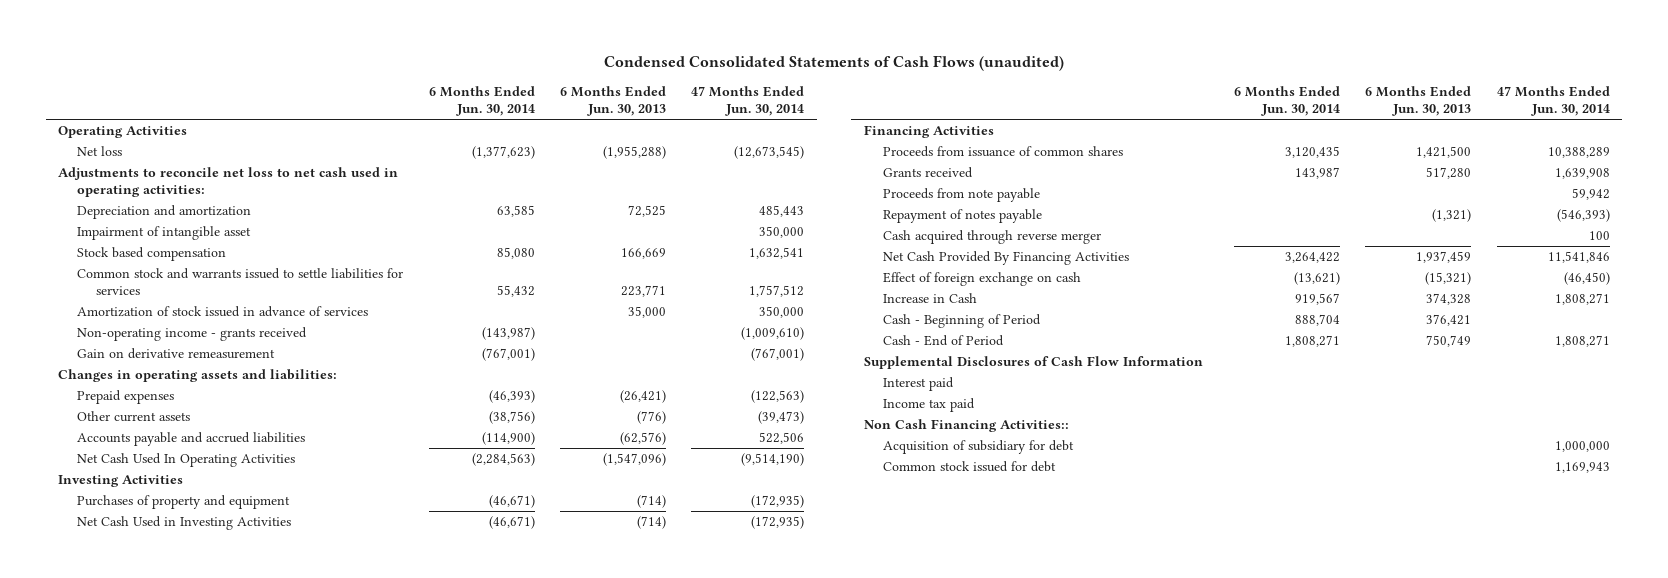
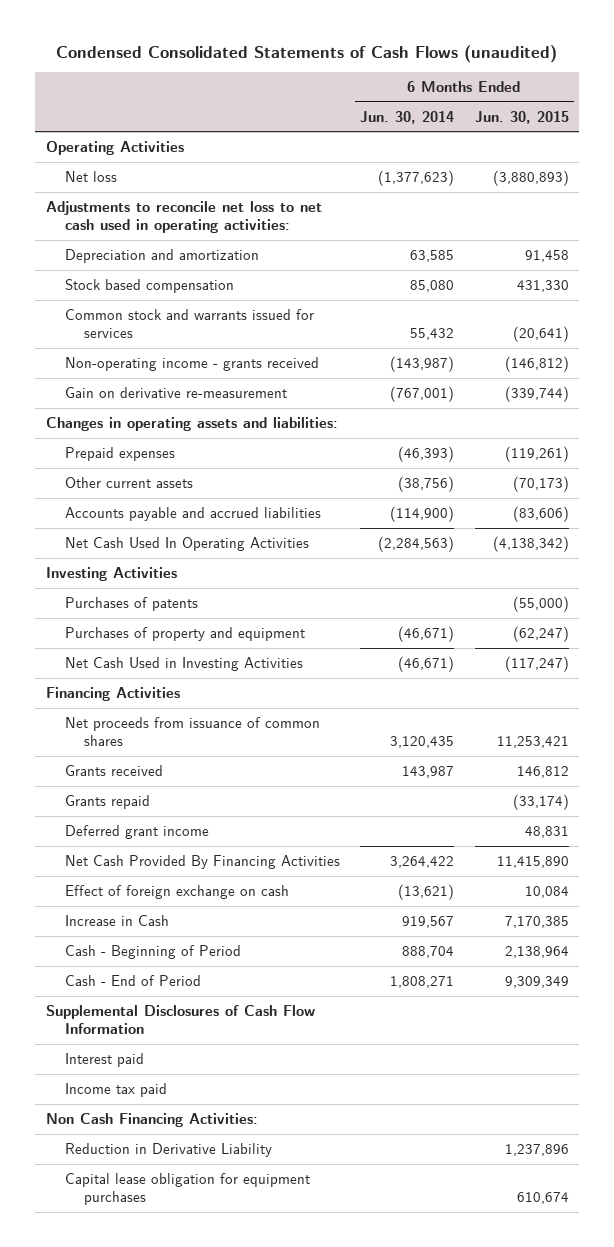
- | 6 Months Ended Jun. 30, 2014 | 6 Months Ended Jun. 30, 2013 | 47 Months Ended Jun. 30, 2014
+ | 6 Months Ended Jun. 30, 2014 | 6 Months Ended Jun. 30, 2015
- Impairment of intangible asset | | | 350,000
- Common stock and warrants issued to settle liabilities for services | 55,432 | 223,771 | 1,757,512
- Amortization of stock issued in advance of services | | 35,000 | 350,000
+ Common stock and warrants issued for services | 55,432 | (20,641)
- Gain on derivative remeasurement | (767,001) | | (767,001)
+ Gain on derivative re-measurement | (767,001) | (339,744)
+ Purchases of patents | | (55,000)
- Proceeds from issuance of common shares | 3,120,435 | 1,421,500 | 10,388,289
+ Net proceeds from issuance of common shares | 3,120,435 | 11,253,421
- Proceeds from note payable | | | 59,942
- Repayment of notes payable | | (1,321) | (546,393)
- Cash acquired through reverse merger | | | 100
+ Grants repaid | | (33,174)
+ Deferred grant income | | 48,831
- Non Cash Financing Activities::
- Acquisition of subsidiary for debt | | | 1,000,000
- Common stock issued for debt | | | 1,169,943
+ Non Cash Financing Activities:
+ Reduction in Derivative Liability | | 1,237,896
+ Capital lease obligation for equipment purchases | | 610,674

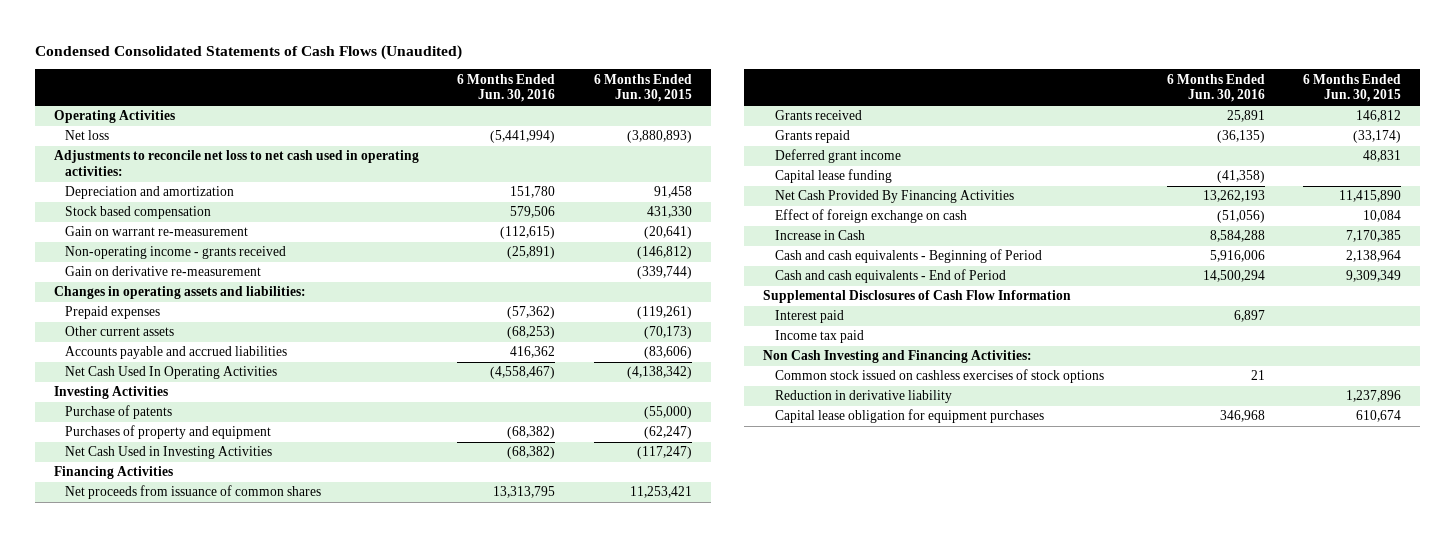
- Condensed Consolidated Statements of Cash Flows (unaudited)
+ Condensed Consolidated Statements of Cash Flows (Unaudited)
- | 6 Months Ended Jun. 30, 2014 | 6 Months Ended Jun. 30, 2015
+ | 6 Months Ended Jun. 30, 2016 | 6 Months Ended Jun. 30, 2015
- Common stock and warrants issued for services | 55,432 | (20,641)
+ Gain on warrant re-measurement | (112,615) | (20,641)
- Purchases of patents | | (55,000)
+ Purchase of patents | | (55,000)
+ Capital lease funding | (41,358) |
- Cash - Beginning of Period | 888,704 | 2,138,964
- Cash - End of Period | 1,808,271 | 9,309,349
+ Cash and cash equivalents - Beginning of Period | 5,916,006 | 2,138,964
+ Cash and cash equivalents - End of Period | 14,500,294 | 9,309,349
- Non Cash Financing Activities:
- Reduction in Derivative Liability | | 1,237,896
+ Non Cash Investing and Financing Activities:
+ Common stock issued on cashless exercises of stock options | 21 |
+ Reduction in derivative liability | | 1,237,896

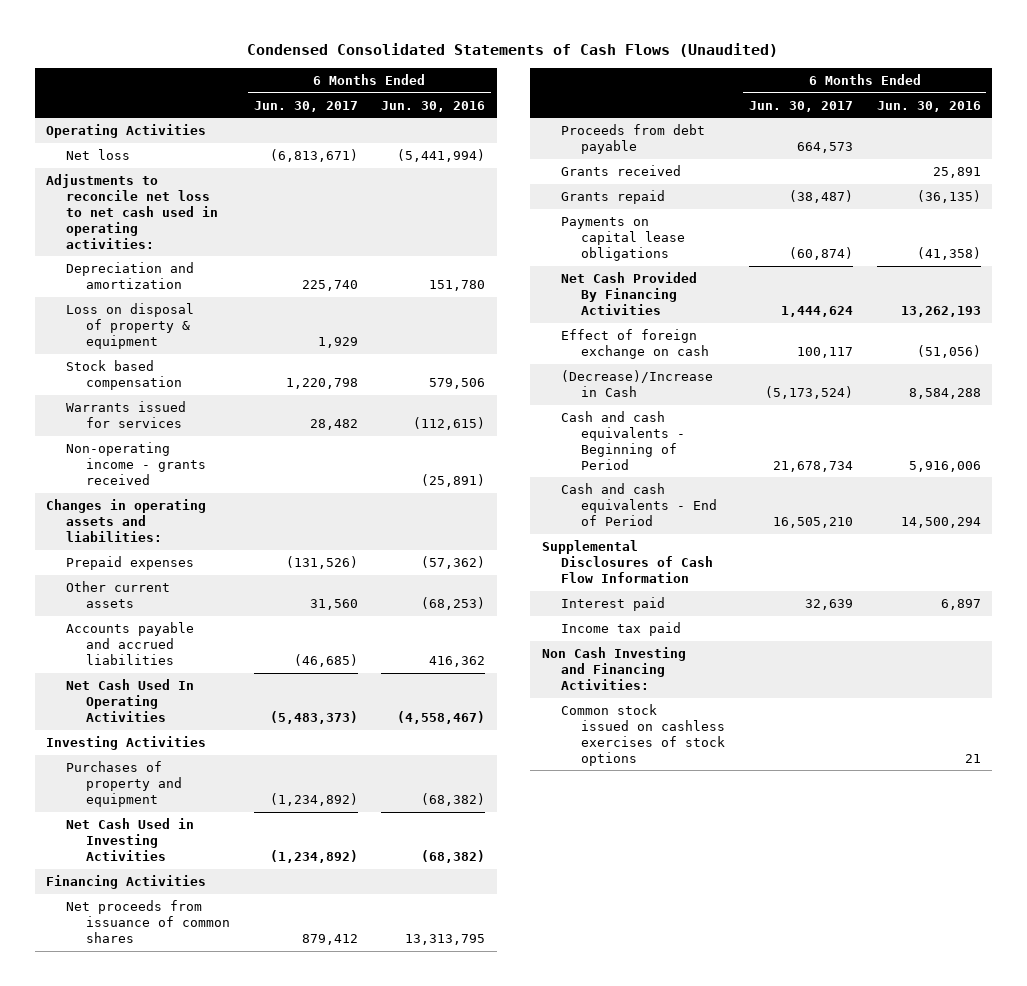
- | 6 Months Ended Jun. 30, 2016 | 6 Months Ended Jun. 30, 2015
+ | 6 Months Ended Jun. 30, 2017 | 6 Months Ended Jun. 30, 2016
+ Loss on disposal of property & equipment | 1,929 |
- Gain on warrant re-measurement | (112,615) | (20,641)
+ Warrants issued for services | 28,482 | (112,615)
- Gain on derivative re-measurement | | (339,744)
- Purchase of patents | | (55,000)
+ Proceeds from debt payable | 664,573 |
- Deferred grant income | | 48,831
- Capital lease funding | (41,358) |
+ Payments on capital lease obligations | (60,874) | (41,358)
- Increase in Cash | 8,584,288 | 7,170,385
+ (Decrease)/Increase in Cash | (5,173,524) | 8,584,288
- Reduction in derivative liability | | 1,237,896
- Capital lease obligation for equipment purchases | 346,968 | 610,674

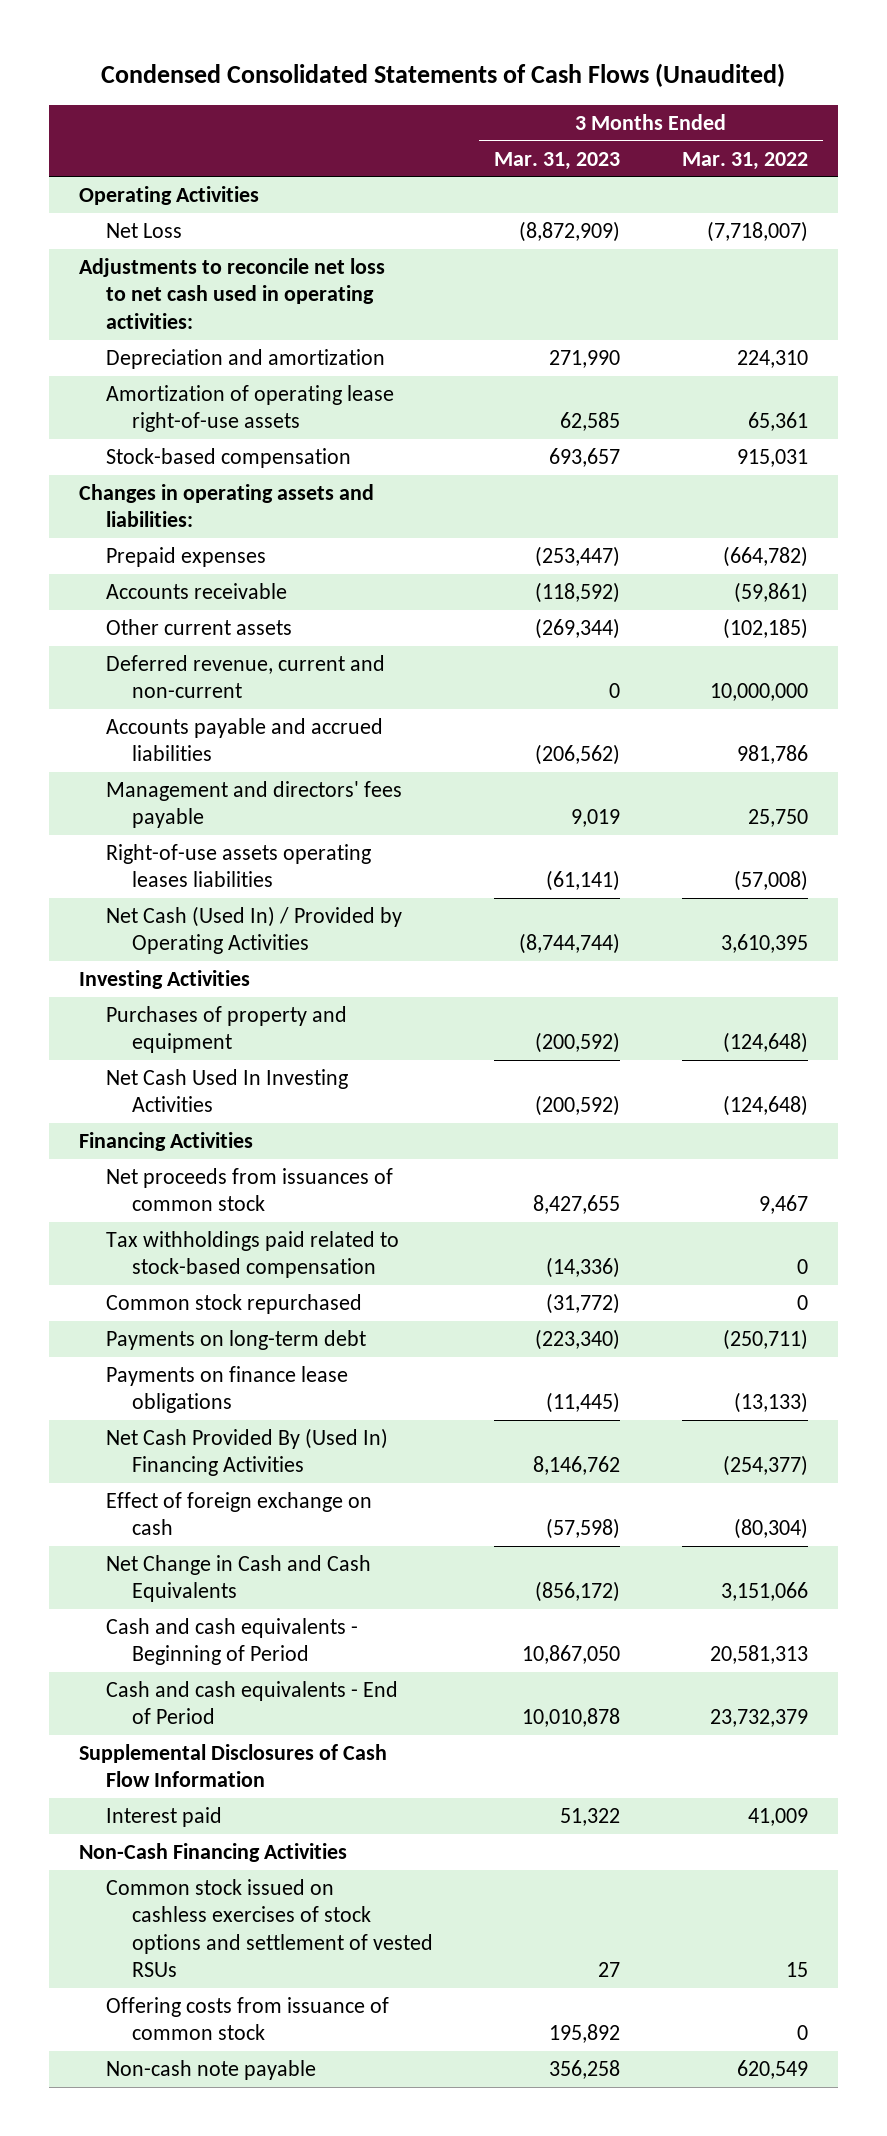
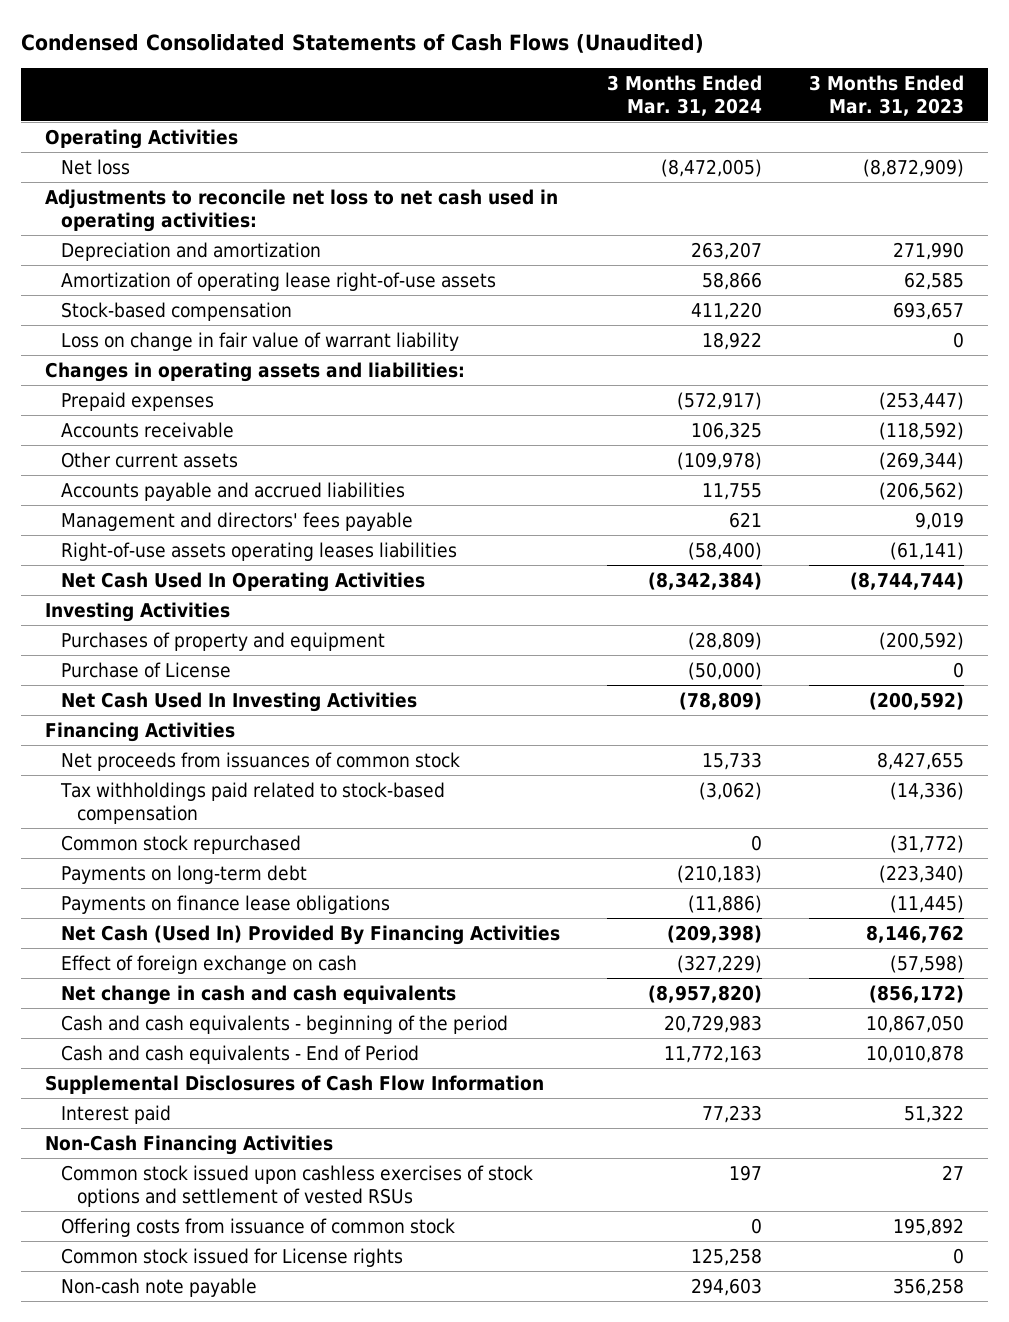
- | 3 Months Ended Mar. 31, 2023 | 3 Months Ended Mar. 31, 2022
+ | 3 Months Ended Mar. 31, 2024 | 3 Months Ended Mar. 31, 2023
- Net Loss | (8,872,909) | (7,718,007)
+ Net loss | (8,472,005) | (8,872,909)
+ Loss on change in fair value of warrant liability | 18,922 | 0
- Deferred revenue, current and non-current | 0 | 10,000,000
- Net Cash (Used In) / Provided by Operating Activities | (8,744,744) | 3,610,395
+ Net Cash Used In Operating Activities | (8,342,384) | (8,744,744)
+ Purchase of License | (50,000) | 0
- Net Cash Provided By (Used In) Financing Activities | 8,146,762 | (254,377)
+ Net Cash (Used In) Provided By Financing Activities | (209,398) | 8,146,762
- Net Change in Cash and Cash Equivalents | (856,172) | 3,151,066
- Cash and cash equivalents - Beginning of Period | 10,867,050 | 20,581,313
+ Net change in cash and cash equivalents | (8,957,820) | (856,172)
+ Cash and cash equivalents - beginning of the period | 20,729,983 | 10,867,050
- Common stock issued on cashless exercises of stock options and settlement of vested RSUs | 27 | 15
+ Common stock issued upon cashless exercises of stock options and settlement of vested RSUs | 197 | 27
+ Common stock issued for License rights | 125,258 | 0

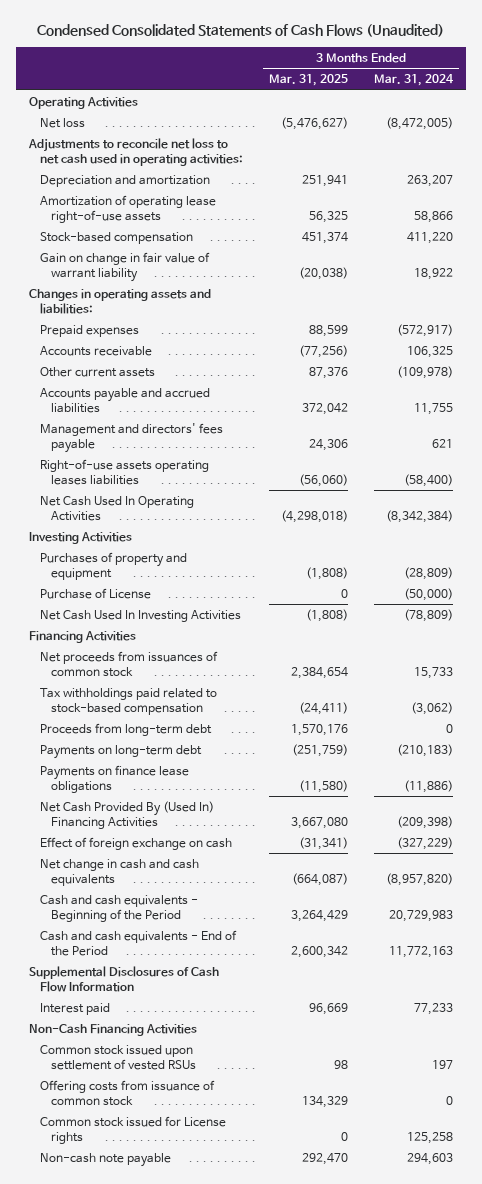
- | 3 Months Ended Mar. 31, 2024 | 3 Months Ended Mar. 31, 2023
+ | 3 Months Ended Mar. 31, 2025 | 3 Months Ended Mar. 31, 2024
- Loss on change in fair value of warrant liability | 18,922 | 0
+ Gain on change in fair value of warrant liability | (20,038) | 18,922
- Common stock repurchased | 0 | (31,772)
+ Proceeds from long-term debt | 1,570,176 | 0
- Net Cash (Used In) Provided By Financing Activities | (209,398) | 8,146,762
+ Net Cash Provided By (Used In) Financing Activities | 3,667,080 | (209,398)
- Cash and cash equivalents - beginning of the period | 20,729,983 | 10,867,050
- Cash and cash equivalents - End of Period | 11,772,163 | 10,010,878
+ Cash and cash equivalents - Beginning of the Period | 3,264,429 | 20,729,983
+ Cash and cash equivalents - End of the Period | 2,600,342 | 11,772,163
- Common stock issued upon cashless exercises of stock options and settlement of vested RSUs | 197 | 27
+ Common stock issued upon settlement of vested RSUs | 98 | 197

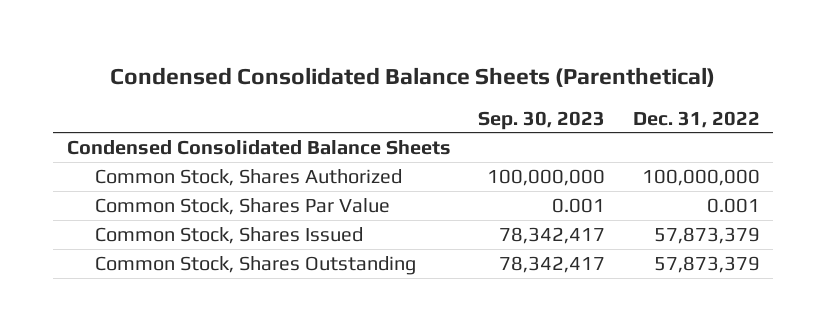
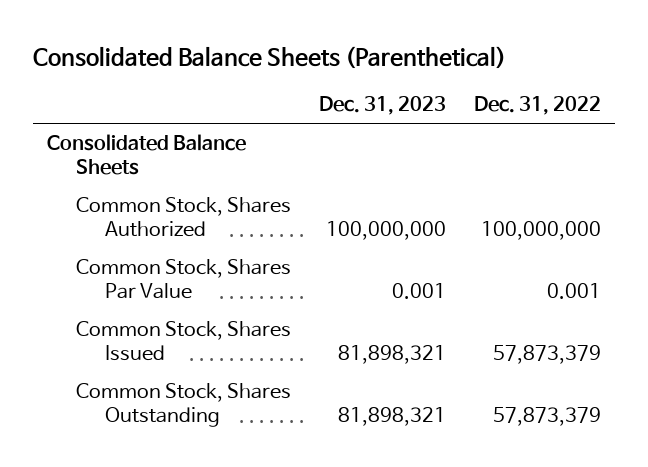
- Condensed Consolidated Balance Sheets (Parenthetical)
+ Consolidated Balance Sheets (Parenthetical)
- | Sep. 30, 2023 | Dec. 31, 2022
+ | Dec. 31, 2023 | Dec. 31, 2022
- Condensed Consolidated Balance Sheets
+ Consolidated Balance Sheets

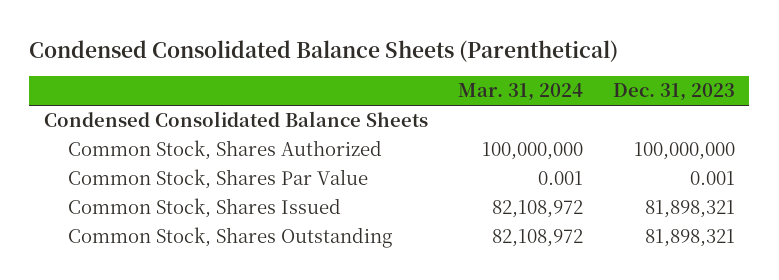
- Consolidated Balance Sheets (Parenthetical)
+ Condensed Consolidated Balance Sheets (Parenthetical)
- | Dec. 31, 2023 | Dec. 31, 2022
+ | Mar. 31, 2024 | Dec. 31, 2023
- Consolidated Balance Sheets
+ Condensed Consolidated Balance Sheets

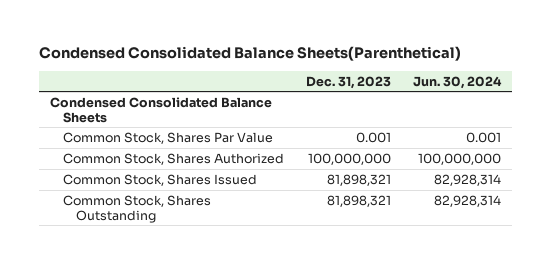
- Condensed Consolidated Balance Sheets (Parenthetical)
+ Condensed Consolidated Balance Sheets(Parenthetical)
- | Mar. 31, 2024 | Dec. 31, 2023
+ | Dec. 31, 2023 | Jun. 30, 2024
moved down: Common Stock, Shares Authorized | 100,000,000 | 100,000,000

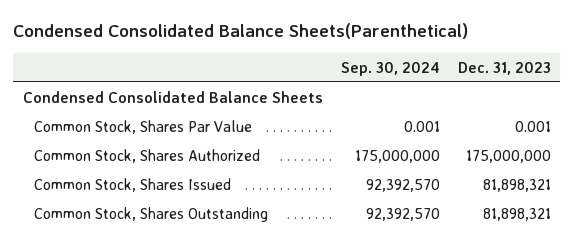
- | Dec. 31, 2023 | Jun. 30, 2024
+ | Sep. 30, 2024 | Dec. 31, 2023
- Common Stock, Shares Authorized | 100,000,000 | 100,000,000
+ Common Stock, Shares Authorized | 175,000,000 | 175,000,000

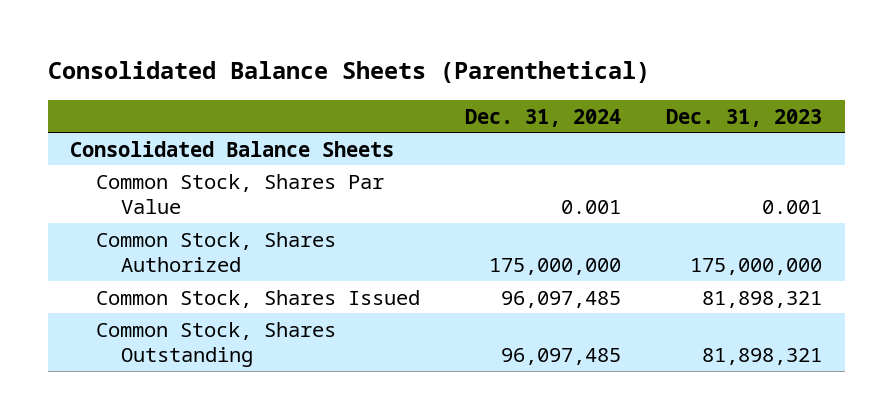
- Condensed Consolidated Balance Sheets(Parenthetical)
+ Consolidated Balance Sheets (Parenthetical)
- | Sep. 30, 2024 | Dec. 31, 2023
+ | Dec. 31, 2024 | Dec. 31, 2023
- Condensed Consolidated Balance Sheets
+ Consolidated Balance Sheets

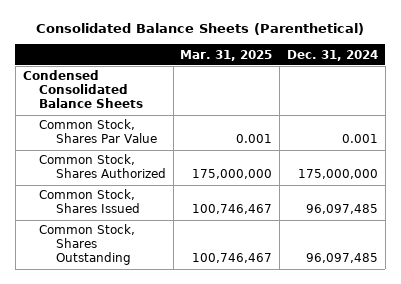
- | Dec. 31, 2024 | Dec. 31, 2023
+ | Mar. 31, 2025 | Dec. 31, 2024
- Consolidated Balance Sheets
+ Condensed Consolidated Balance Sheets

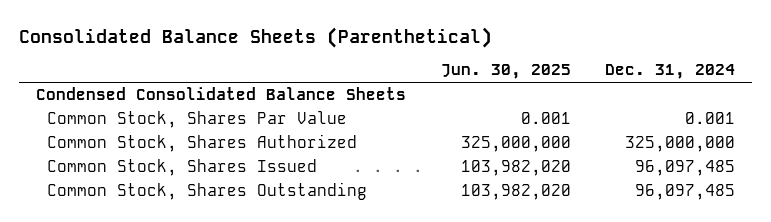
- | Mar. 31, 2025 | Dec. 31, 2024
+ | Jun. 30, 2025 | Dec. 31, 2024
- Common Stock, Shares Authorized | 175,000,000 | 175,000,000
+ Common Stock, Shares Authorized | 325,000,000 | 325,000,000

